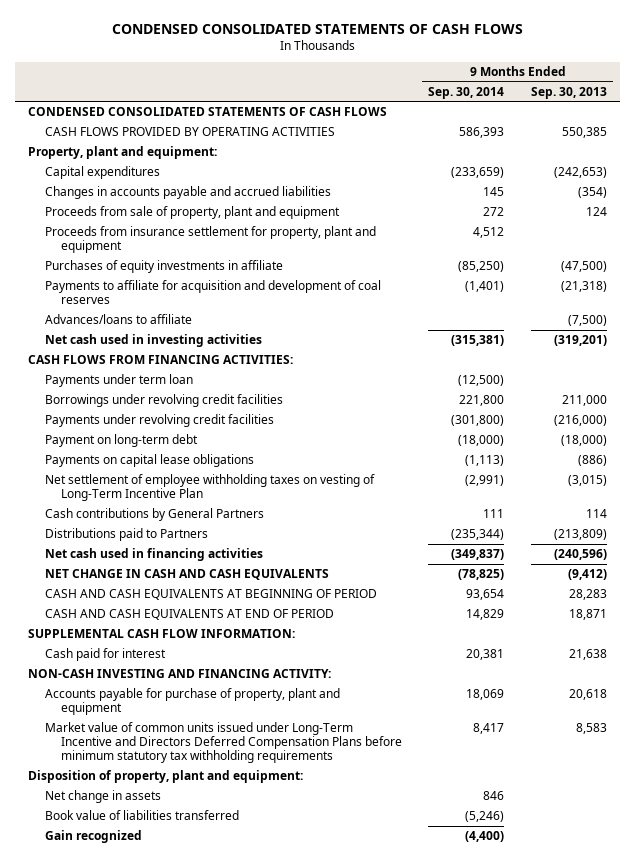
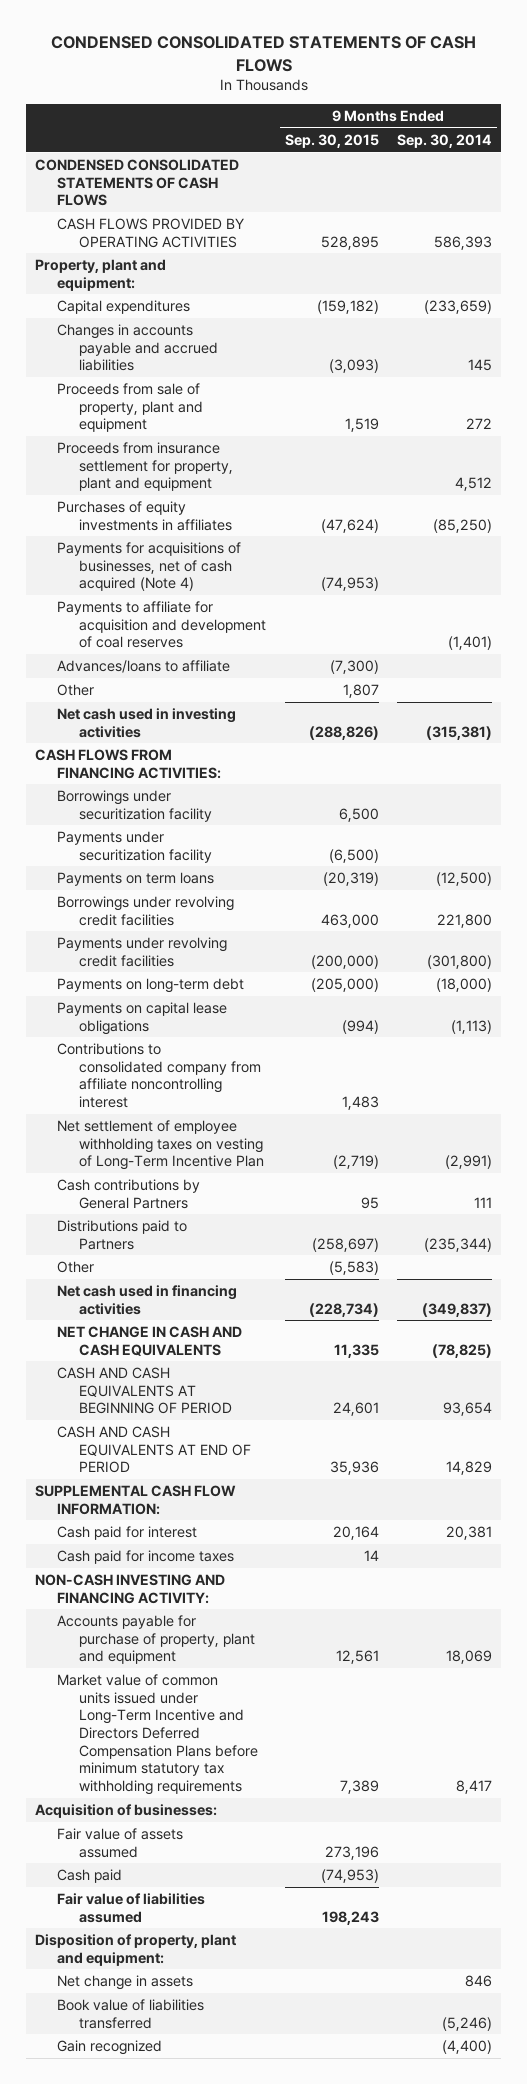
- | 9 Months Ended Sep. 30, 2014 | 9 Months Ended Sep. 30, 2013
+ | 9 Months Ended Sep. 30, 2015 | 9 Months Ended Sep. 30, 2014
- Purchases of equity investments in affiliate | (85,250) | (47,500)
+ Purchases of equity investments in affiliates | (47,624) | (85,250)
+ Payments for acquisitions of businesses, net of cash acquired (Note 4) | (74,953) |
+ Other | 1,807 |
- Payments under term loan | (12,500) |
+ Borrowings under securitization facility | 6,500 |
+ Payments under securitization facility | (6,500) |
+ Payments on term loans | (20,319) | (12,500)
- Payment on long-term debt | (18,000) | (18,000)
+ Payments on long-term debt | (205,000) | (18,000)
+ Contributions to consolidated company from affiliate noncontrolling interest | 1,483 |
+ Other | (5,583) |
+ Cash paid for income taxes | 14 |
+ Acquisition of businesses:
+ Fair value of assets assumed | 273,196 |
+ Cash paid | (74,953) |
+ Fair value of liabilities assumed | 198,243 |

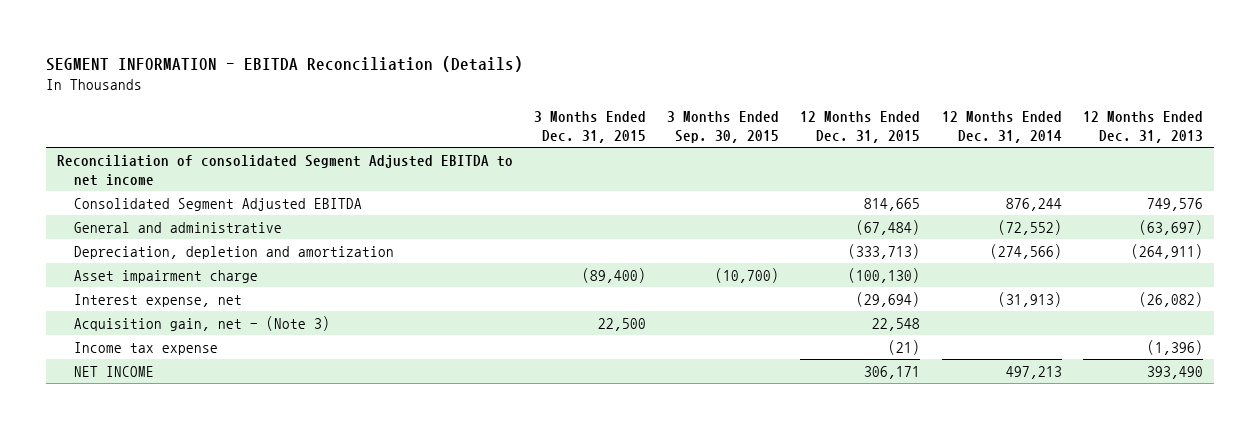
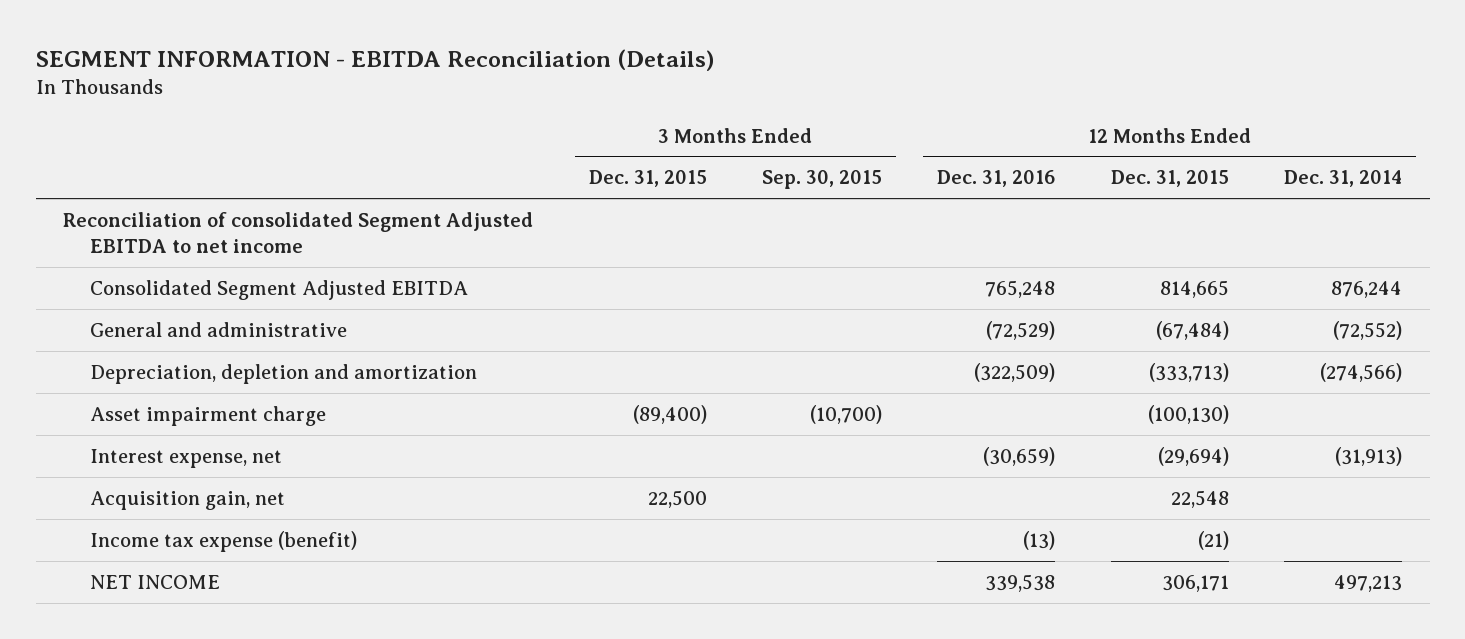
- | 3 Months Ended Dec. 31, 2015 | 3 Months Ended Sep. 30, 2015 | 12 Months Ended Dec. 31, 2015 | 12 Months Ended Dec. 31, 2014 | 12 Months Ended Dec. 31, 2013
+ | 3 Months Ended Dec. 31, 2015 | 3 Months Ended Sep. 30, 2015 | 12 Months Ended Dec. 31, 2016 | 12 Months Ended Dec. 31, 2015 | 12 Months Ended Dec. 31, 2014
- Acquisition gain, net - (Note 3) | 22,500 | | 22,548 | |
- Income tax expense | | | (21) | | (1,396)
+ Acquisition gain, net | 22,500 | | | 22,548 |
+ Income tax expense (benefit) | | | (13) | (21) |

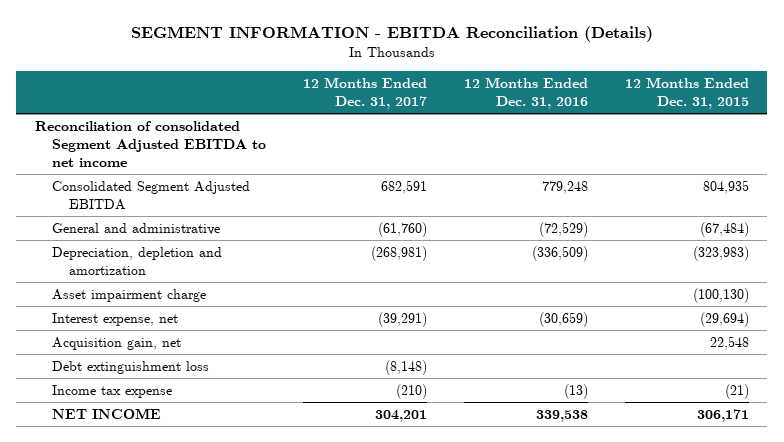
- | 3 Months Ended Dec. 31, 2015 | 3 Months Ended Sep. 30, 2015 | 12 Months Ended Dec. 31, 2016 | 12 Months Ended Dec. 31, 2015 | 12 Months Ended Dec. 31, 2014
+ | 12 Months Ended Dec. 31, 2017 | 12 Months Ended Dec. 31, 2016 | 12 Months Ended Dec. 31, 2015
- Consolidated Segment Adjusted EBITDA | | | 765,248 | 814,665 | 876,244
+ Consolidated Segment Adjusted EBITDA | 682,591 | 779,248 | 804,935
- Depreciation, depletion and amortization | | | (322,509) | (333,713) | (274,566)
+ Depreciation, depletion and amortization | (268,981) | (336,509) | (323,983)
- Income tax expense (benefit) | | | (13) | (21) |
+ Debt extinguishment loss | (8,148) | |
+ Income tax expense | (210) | (13) | (21)

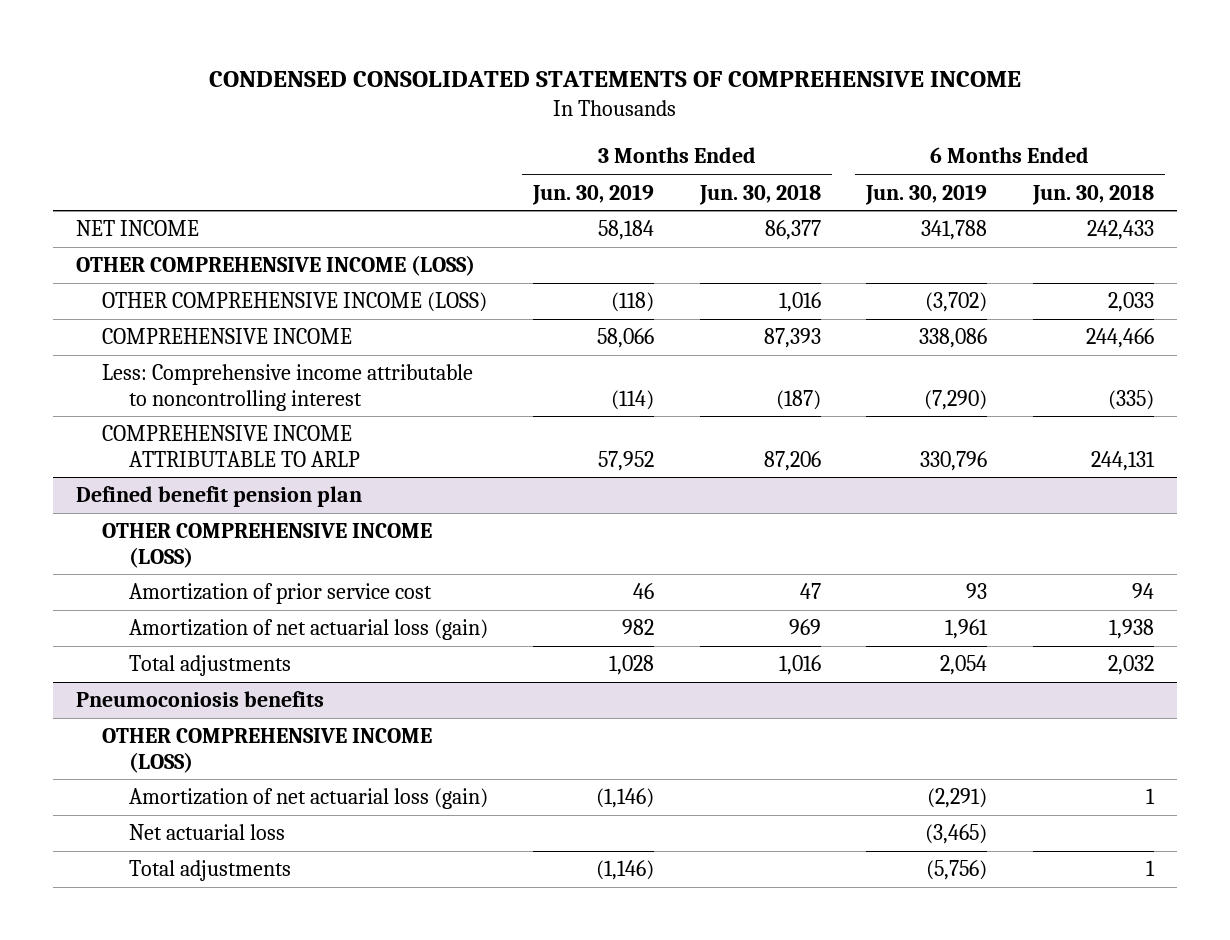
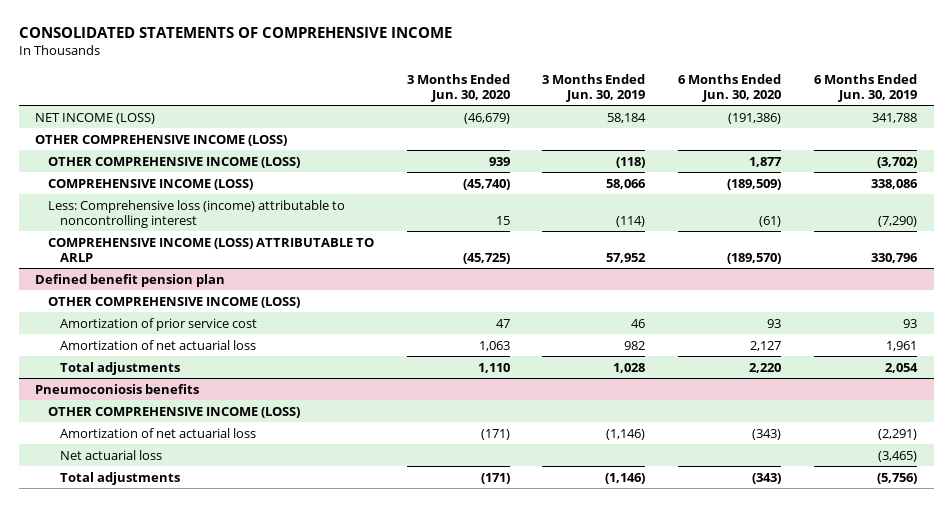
- CONDENSED CONSOLIDATED STATEMENTS OF COMPREHENSIVE INCOME
+ CONSOLIDATED STATEMENTS OF COMPREHENSIVE INCOME
- | 3 Months Ended Jun. 30, 2019 | 3 Months Ended Jun. 30, 2018 | 6 Months Ended Jun. 30, 2019 | 6 Months Ended Jun. 30, 2018
+ | 3 Months Ended Jun. 30, 2020 | 3 Months Ended Jun. 30, 2019 | 6 Months Ended Jun. 30, 2020 | 6 Months Ended Jun. 30, 2019
- NET INCOME | 58,184 | 86,377 | 341,788 | 242,433
+ NET INCOME (LOSS) | (46,679) | 58,184 | (191,386) | 341,788
- COMPREHENSIVE INCOME | 58,066 | 87,393 | 338,086 | 244,466
- Less: Comprehensive income attributable to noncontrolling interest | (114) | (187) | (7,290) | (335)
- COMPREHENSIVE INCOME ATTRIBUTABLE TO ARLP | 57,952 | 87,206 | 330,796 | 244,131
+ COMPREHENSIVE INCOME (LOSS) | (45,740) | 58,066 | (189,509) | 338,086
+ Less: Comprehensive loss (income) attributable to noncontrolling interest | 15 | (114) | (61) | (7,290)
+ COMPREHENSIVE INCOME (LOSS) ATTRIBUTABLE TO ARLP | (45,725) | 57,952 | (189,570) | 330,796
@ Defined benefit pension plan
- Amortization of net actuarial loss (gain) | 982 | 969 | 1,961 | 1,938
+ Amortization of net actuarial loss | 1,063 | 982 | 2,127 | 1,961
@ Pneumoconiosis benefits
- Amortization of net actuarial loss (gain) | (1,146) | | (2,291) | 1
+ Amortization of net actuarial loss | (171) | (1,146) | (343) | (2,291)

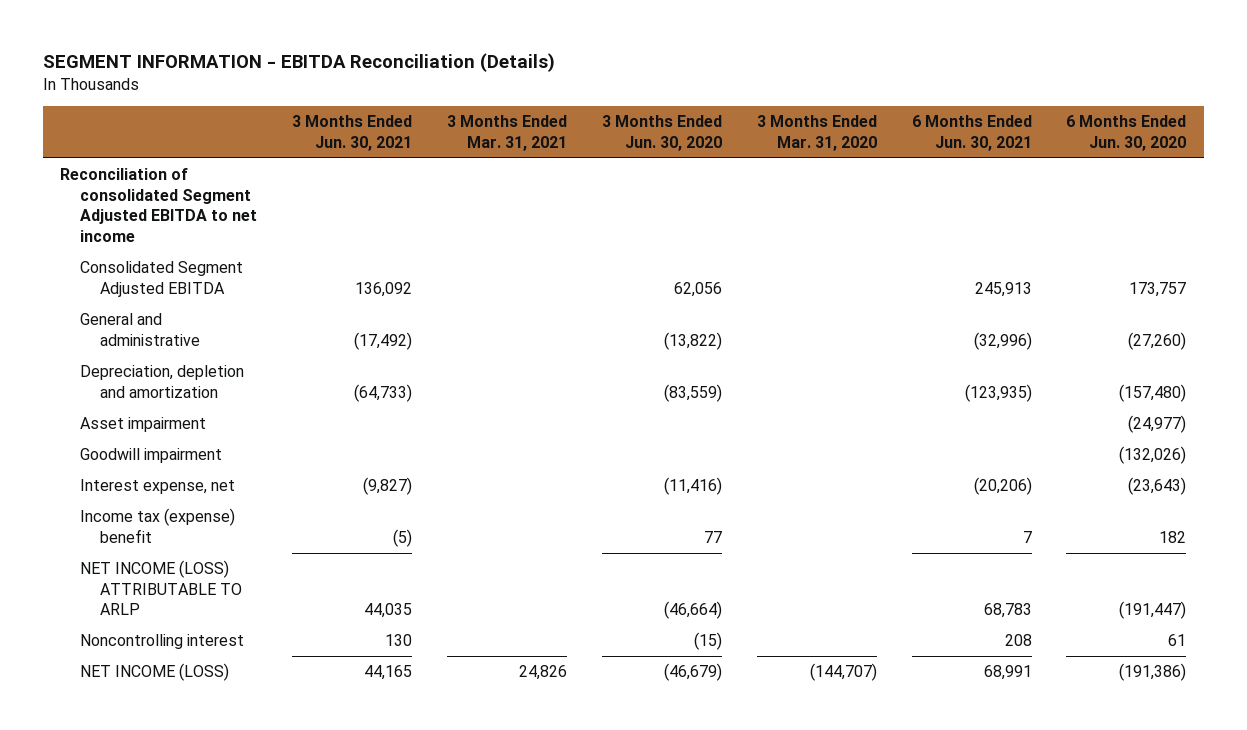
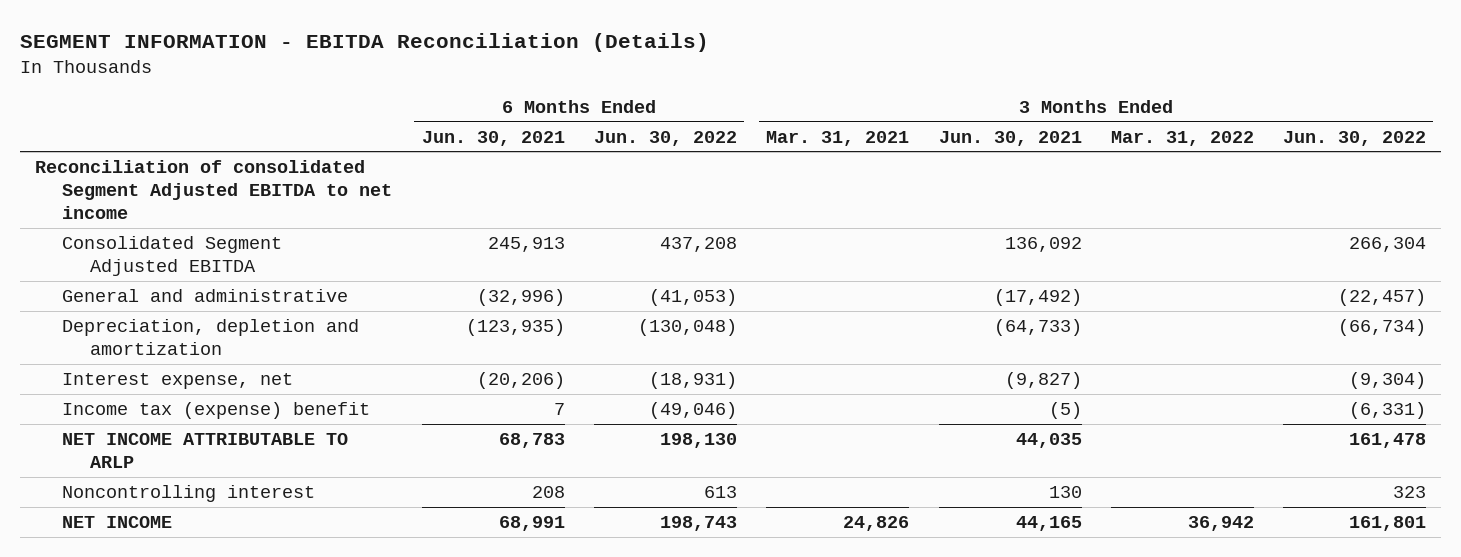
- | 3 Months Ended Jun. 30, 2021 | 3 Months Ended Mar. 31, 2021 | 3 Months Ended Jun. 30, 2020 | 3 Months Ended Mar. 31, 2020 | 6 Months Ended Jun. 30, 2021 | 6 Months Ended Jun. 30, 2020
+ | 6 Months Ended Jun. 30, 2021 | 6 Months Ended Jun. 30, 2022 | 3 Months Ended Mar. 31, 2021 | 3 Months Ended Jun. 30, 2021 | 3 Months Ended Mar. 31, 2022 | 3 Months Ended Jun. 30, 2022
- Asset impairment | | | | | | (24,977)
- Goodwill impairment | | | | | | (132,026)
- NET INCOME (LOSS) ATTRIBUTABLE TO ARLP | 44,035 | | (46,664) | | 68,783 | (191,447)
+ NET INCOME ATTRIBUTABLE TO ARLP | 68,783 | 198,130 | | 44,035 | | 161,478
- NET INCOME (LOSS) | 44,165 | 24,826 | (46,679) | (144,707) | 68,991 | (191,386)
+ NET INCOME | 68,991 | 198,743 | 24,826 | 44,165 | 36,942 | 161,801

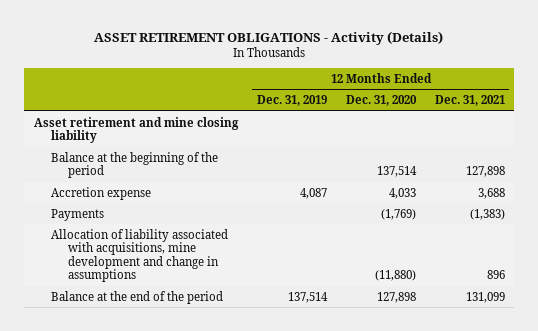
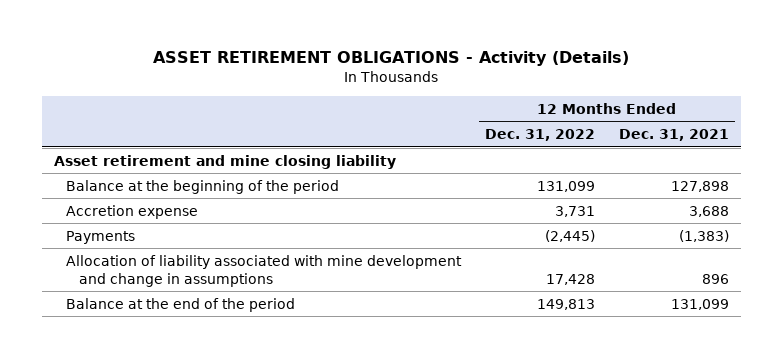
- | 12 Months Ended Dec. 31, 2019 | 12 Months Ended Dec. 31, 2020 | 12 Months Ended Dec. 31, 2021
+ | 12 Months Ended Dec. 31, 2022 | 12 Months Ended Dec. 31, 2021
- Allocation of liability associated with acquisitions, mine development and change in assumptions | | (11,880) | 896
+ Allocation of liability associated with mine development and change in assumptions | 17,428 | 896

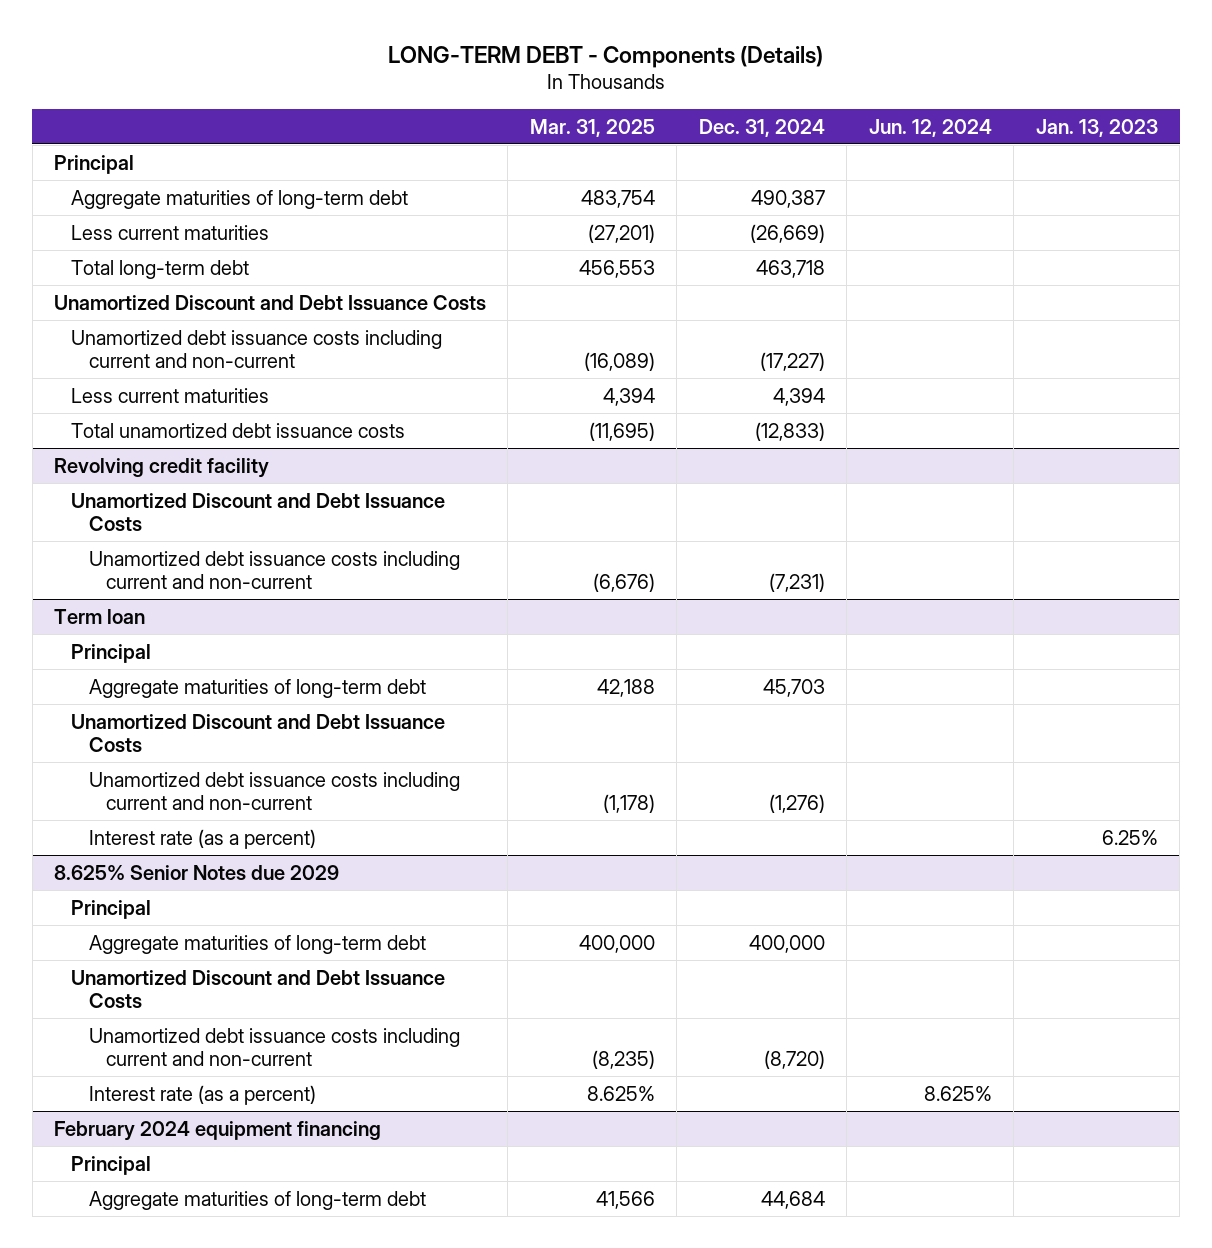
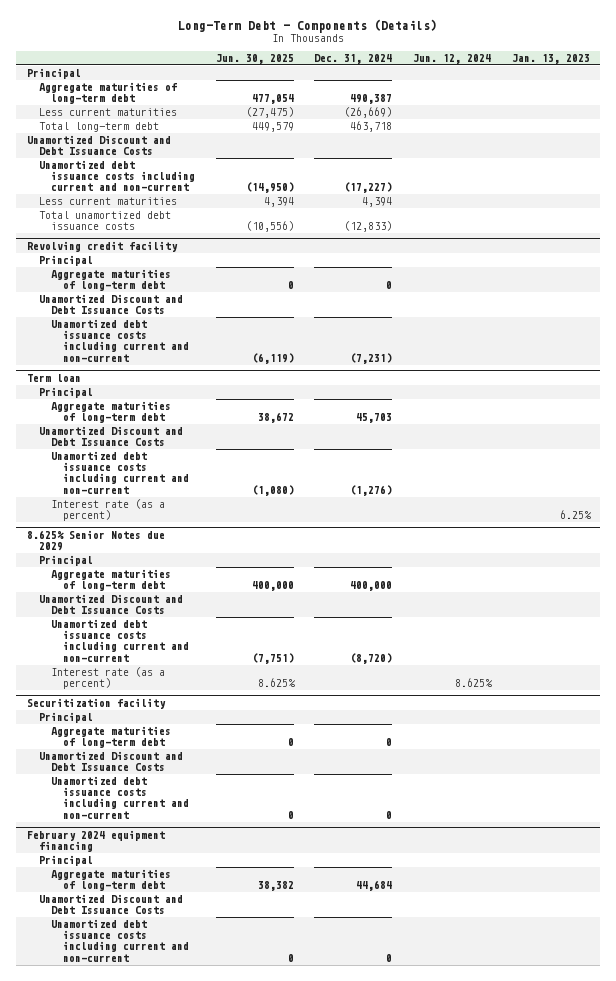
- LONG-TERM DEBT - Components (Details)
+ Long-Term Debt - Components (Details)
- | Mar. 31, 2025 | Dec. 31, 2024 | Jun. 12, 2024 | Jan. 13, 2023
+ | Jun. 30, 2025 | Dec. 31, 2024 | Jun. 12, 2024 | Jan. 13, 2023
@ Revolving credit facility
+ Principal
+ Aggregate maturities of long-term debt | 0 | 0 | |
+ Securitization facility
+ Principal
+ Aggregate maturities of long-term debt | 0 | 0 | |
+ Unamortized Discount and Debt Issuance Costs
+ Unamortized debt issuance costs including current and non-current | 0 | 0 | |
@ February 2024 equipment financing
+ Unamortized Discount and Debt Issuance Costs
+ Unamortized debt issuance costs including current and non-current | 0 | 0 | |

